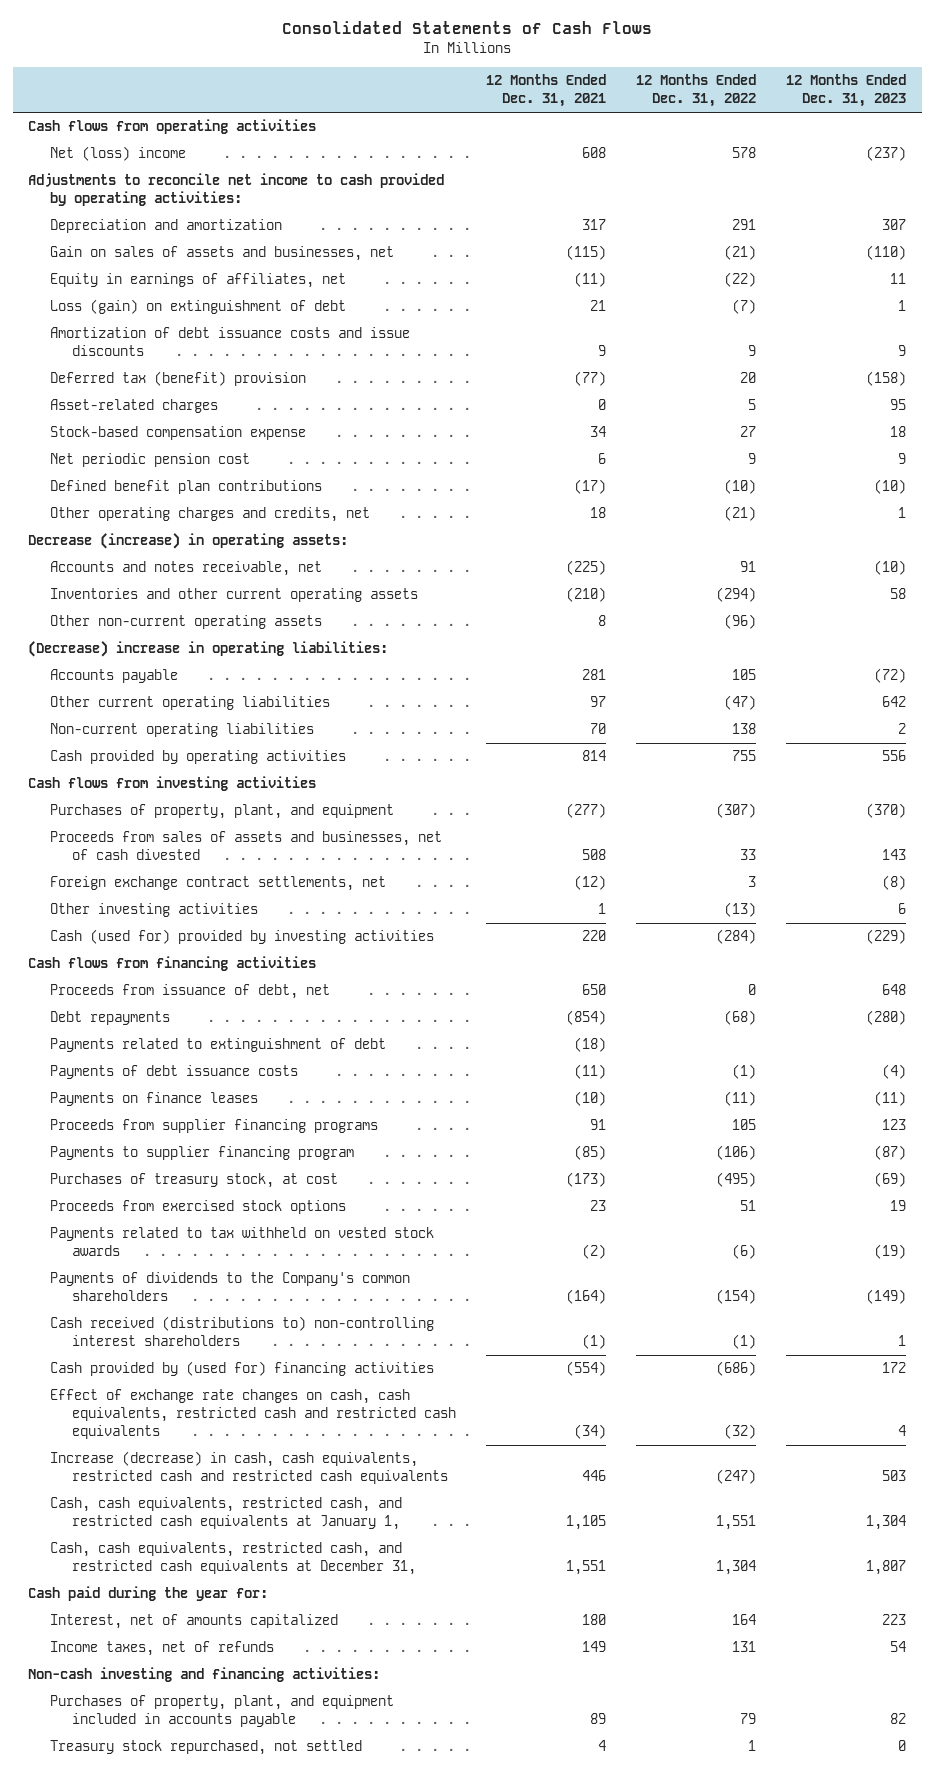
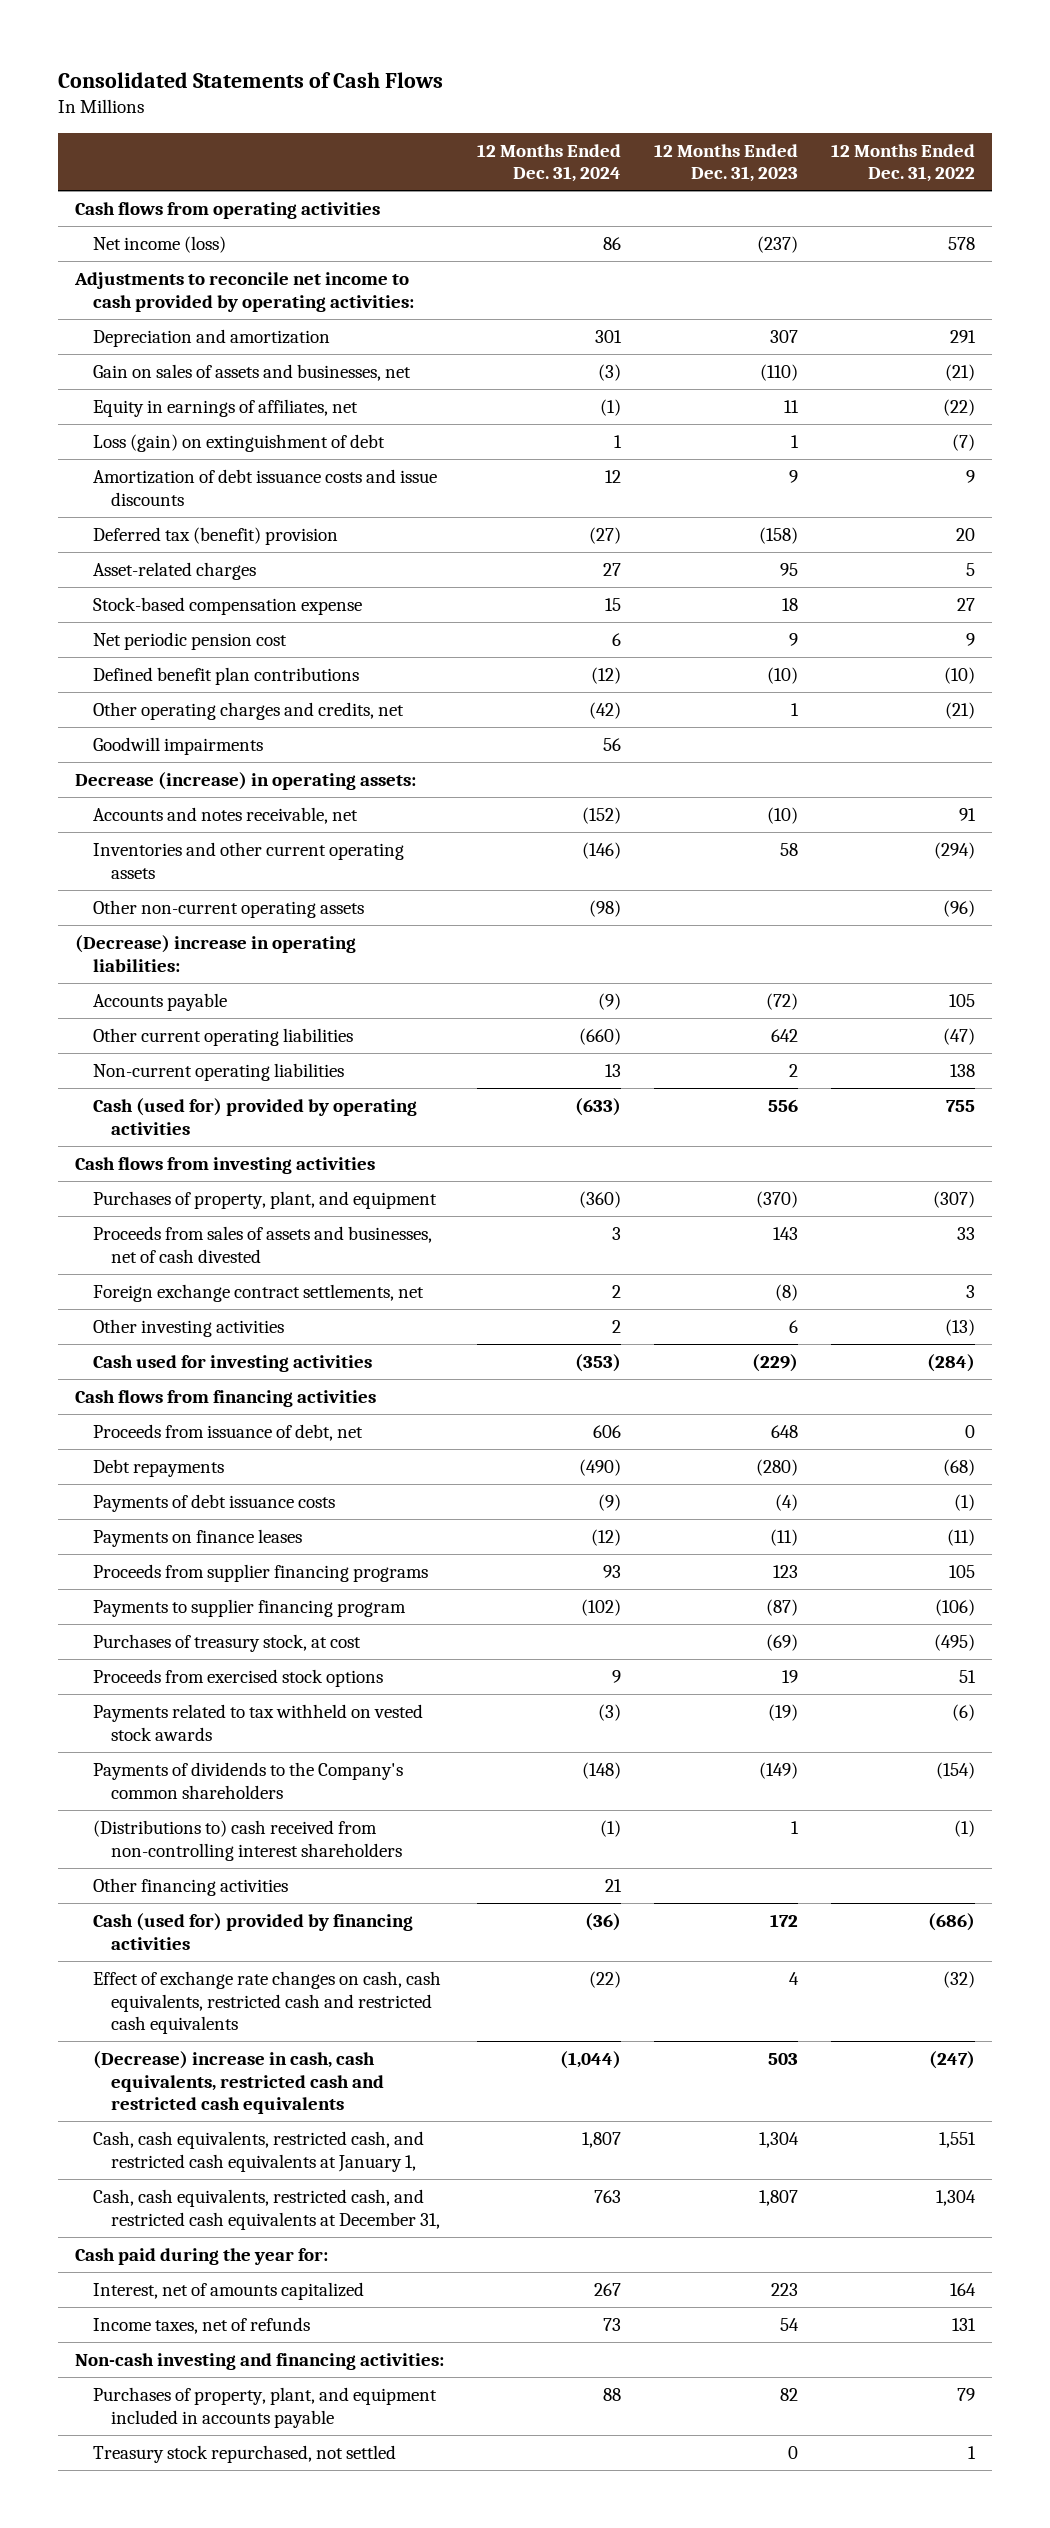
- | 12 Months Ended Dec. 31, 2021 | 12 Months Ended Dec. 31, 2022 | 12 Months Ended Dec. 31, 2023
+ | 12 Months Ended Dec. 31, 2024 | 12 Months Ended Dec. 31, 2023 | 12 Months Ended Dec. 31, 2022
- Net (loss) income | 608 | 578 | (237)
+ Net income (loss) | 86 | (237) | 578
+ Goodwill impairments | 56 | |
- Cash provided by operating activities | 814 | 755 | 556
+ Cash (used for) provided by operating activities | (633) | 556 | 755
- Cash (used for) provided by investing activities | 220 | (284) | (229)
+ Cash used for investing activities | (353) | (229) | (284)
- Payments related to extinguishment of debt | (18) | |
- Cash received (distributions to) non-controlling interest shareholders | (1) | (1) | 1
- Cash provided by (used for) financing activities | (554) | (686) | 172
+ (Distributions to) cash received from non-controlling interest shareholders | (1) | 1 | (1)
+ Other financing activities | 21 | |
+ Cash (used for) provided by financing activities | (36) | 172 | (686)
- Increase (decrease) in cash, cash equivalents, restricted cash and restricted cash equivalents | 446 | (247) | 503
+ (Decrease) increase in cash, cash equivalents, restricted cash and restricted cash equivalents | (1,044) | 503 | (247)

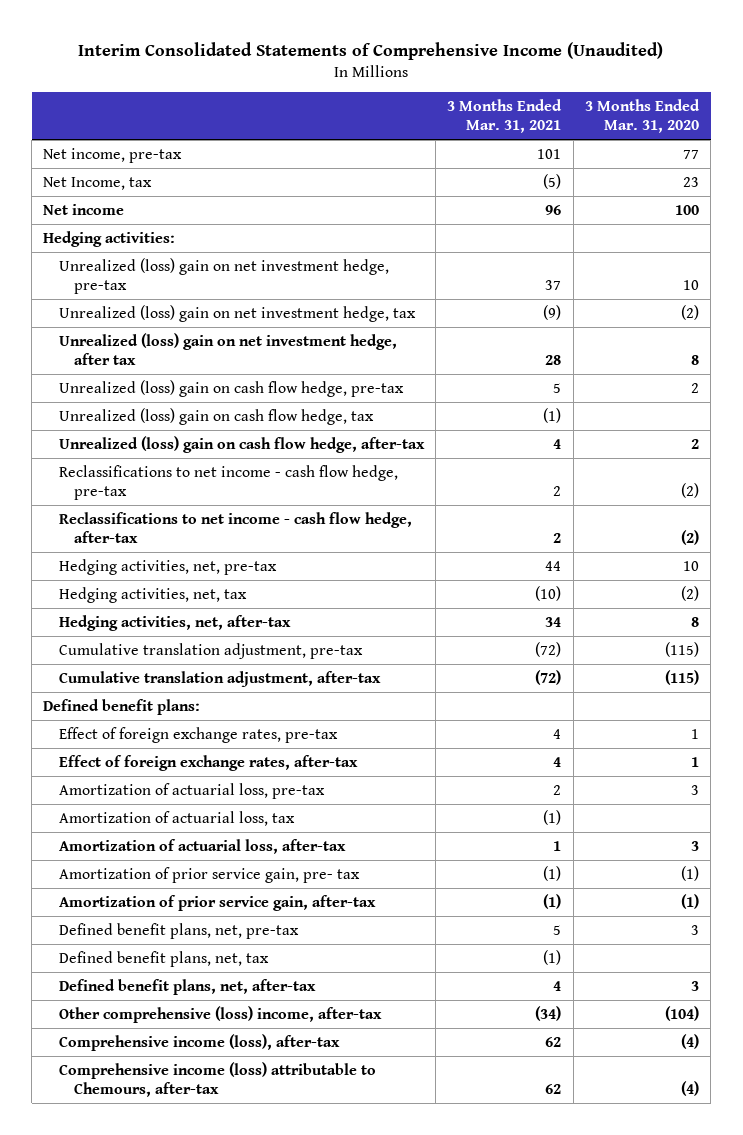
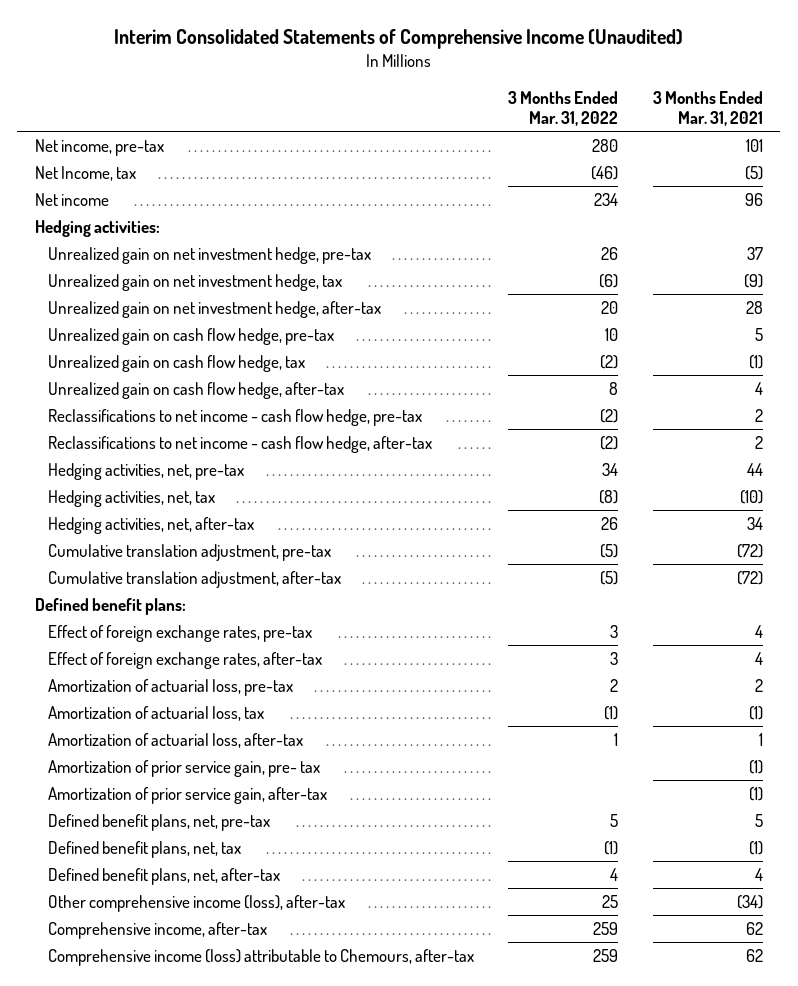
- | 3 Months Ended Mar. 31, 2021 | 3 Months Ended Mar. 31, 2020
+ | 3 Months Ended Mar. 31, 2022 | 3 Months Ended Mar. 31, 2021
- Unrealized (loss) gain on net investment hedge, pre-tax | 37 | 10
- Unrealized (loss) gain on net investment hedge, tax | (9) | (2)
- Unrealized (loss) gain on net investment hedge, after tax | 28 | 8
- Unrealized (loss) gain on cash flow hedge, pre-tax | 5 | 2
- Unrealized (loss) gain on cash flow hedge, tax | (1) |
- Unrealized (loss) gain on cash flow hedge, after-tax | 4 | 2
+ Unrealized gain on net investment hedge, pre-tax | 26 | 37
+ Unrealized gain on net investment hedge, tax | (6) | (9)
+ Unrealized gain on net investment hedge, after-tax | 20 | 28
+ Unrealized gain on cash flow hedge, pre-tax | 10 | 5
+ Unrealized gain on cash flow hedge, tax | (2) | (1)
+ Unrealized gain on cash flow hedge, after-tax | 8 | 4
- Other comprehensive (loss) income, after-tax | (34) | (104)
- Comprehensive income (loss), after-tax | 62 | (4)
+ Other comprehensive income (loss), after-tax | 25 | (34)
+ Comprehensive income, after-tax | 259 | 62

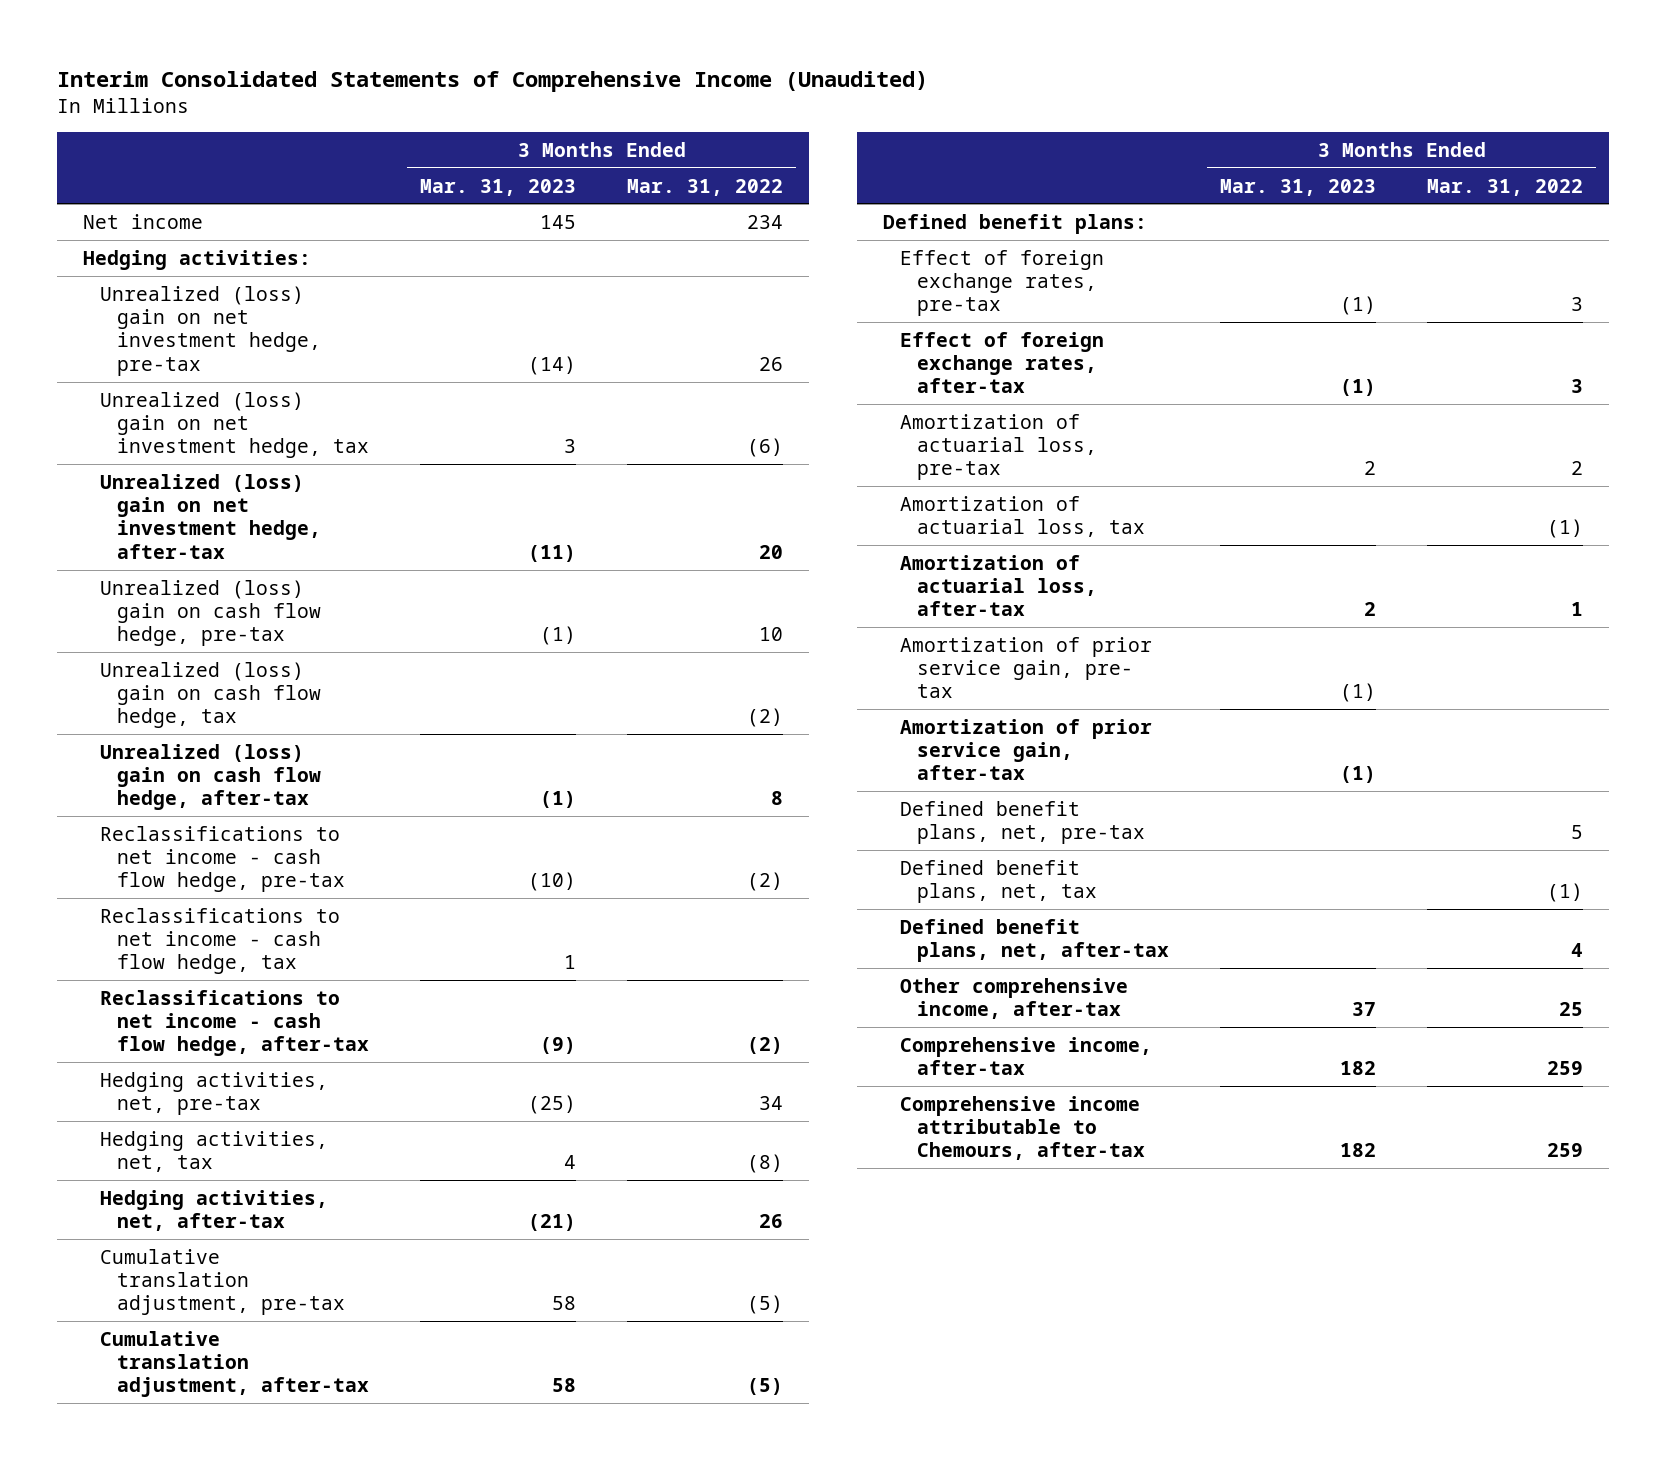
- | 3 Months Ended Mar. 31, 2022 | 3 Months Ended Mar. 31, 2021
+ | 3 Months Ended Mar. 31, 2023 | 3 Months Ended Mar. 31, 2022
- Net income, pre-tax | 280 | 101
- Net Income, tax | (46) | (5)
- Unrealized gain on net investment hedge, pre-tax | 26 | 37
- Unrealized gain on net investment hedge, tax | (6) | (9)
- Unrealized gain on net investment hedge, after-tax | 20 | 28
- Unrealized gain on cash flow hedge, pre-tax | 10 | 5
- Unrealized gain on cash flow hedge, tax | (2) | (1)
- Unrealized gain on cash flow hedge, after-tax | 8 | 4
+ Unrealized (loss) gain on net investment hedge, pre-tax | (14) | 26
+ Unrealized (loss) gain on net investment hedge, tax | 3 | (6)
+ Unrealized (loss) gain on net investment hedge, after-tax | (11) | 20
+ Unrealized (loss) gain on cash flow hedge, pre-tax | (1) | 10
+ Unrealized (loss) gain on cash flow hedge, tax | | (2)
+ Unrealized (loss) gain on cash flow hedge, after-tax | (1) | 8
+ Reclassifications to net income - cash flow hedge, tax | 1 |
- Other comprehensive income (loss), after-tax | 25 | (34)
+ Other comprehensive income, after-tax | 37 | 25
- Comprehensive income (loss) attributable to Chemours, after-tax | 259 | 62
+ Comprehensive income attributable to Chemours, after-tax | 182 | 259

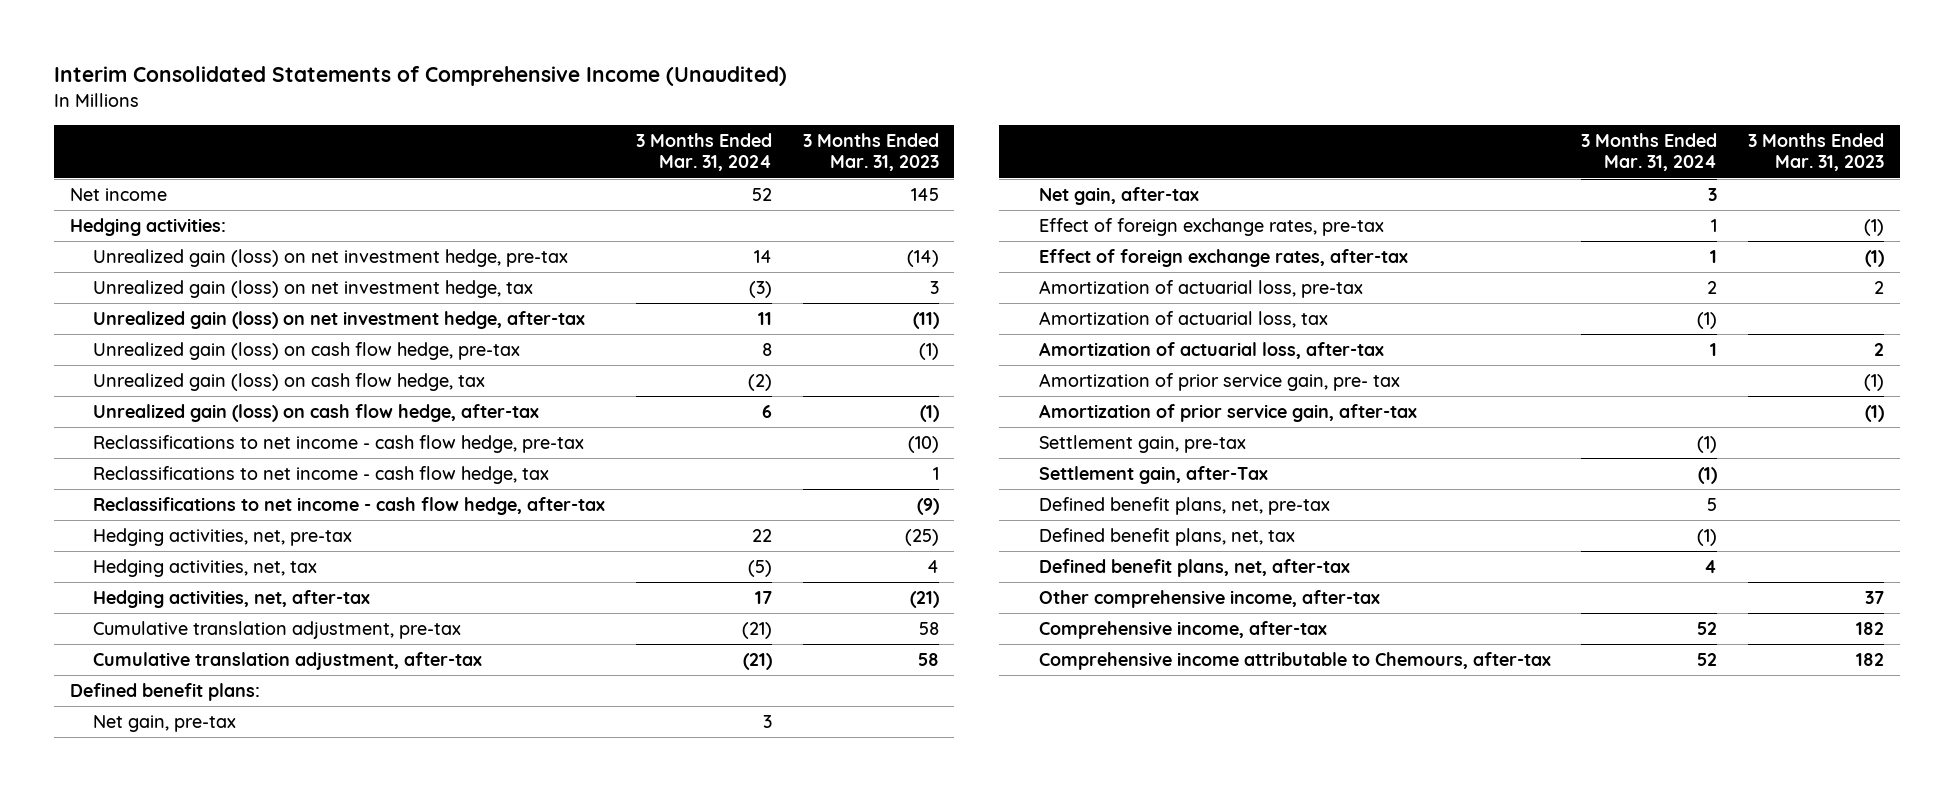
- | 3 Months Ended Mar. 31, 2023 | 3 Months Ended Mar. 31, 2022
+ | 3 Months Ended Mar. 31, 2024 | 3 Months Ended Mar. 31, 2023
- Unrealized (loss) gain on net investment hedge, pre-tax | (14) | 26
- Unrealized (loss) gain on net investment hedge, tax | 3 | (6)
- Unrealized (loss) gain on net investment hedge, after-tax | (11) | 20
- Unrealized (loss) gain on cash flow hedge, pre-tax | (1) | 10
- Unrealized (loss) gain on cash flow hedge, tax | | (2)
- Unrealized (loss) gain on cash flow hedge, after-tax | (1) | 8
+ Unrealized gain (loss) on net investment hedge, pre-tax | 14 | (14)
+ Unrealized gain (loss) on net investment hedge, tax | (3) | 3
+ Unrealized gain (loss) on net investment hedge, after-tax | 11 | (11)
+ Unrealized gain (loss) on cash flow hedge, pre-tax | 8 | (1)
+ Unrealized gain (loss) on cash flow hedge, tax | (2) |
+ Unrealized gain (loss) on cash flow hedge, after-tax | 6 | (1)
+ Net gain, pre-tax | 3 |
+ Net gain, after-tax | 3 |
+ Settlement gain, pre-tax | (1) |
+ Settlement gain, after-Tax | (1) |

